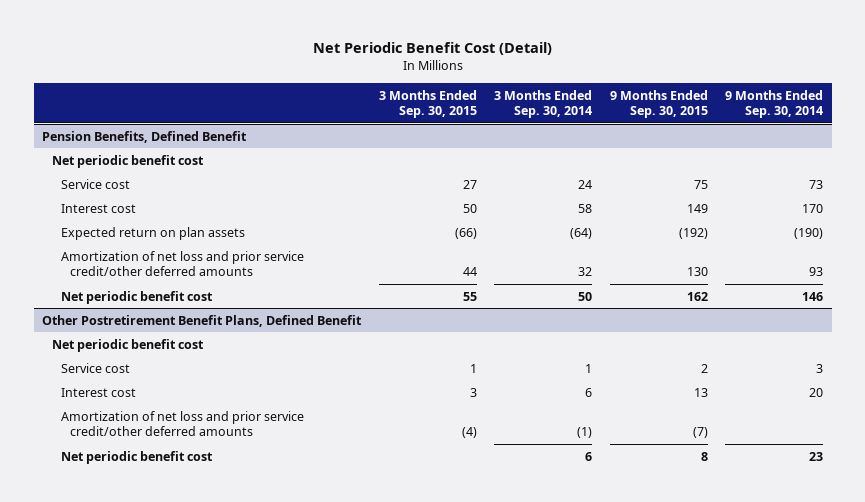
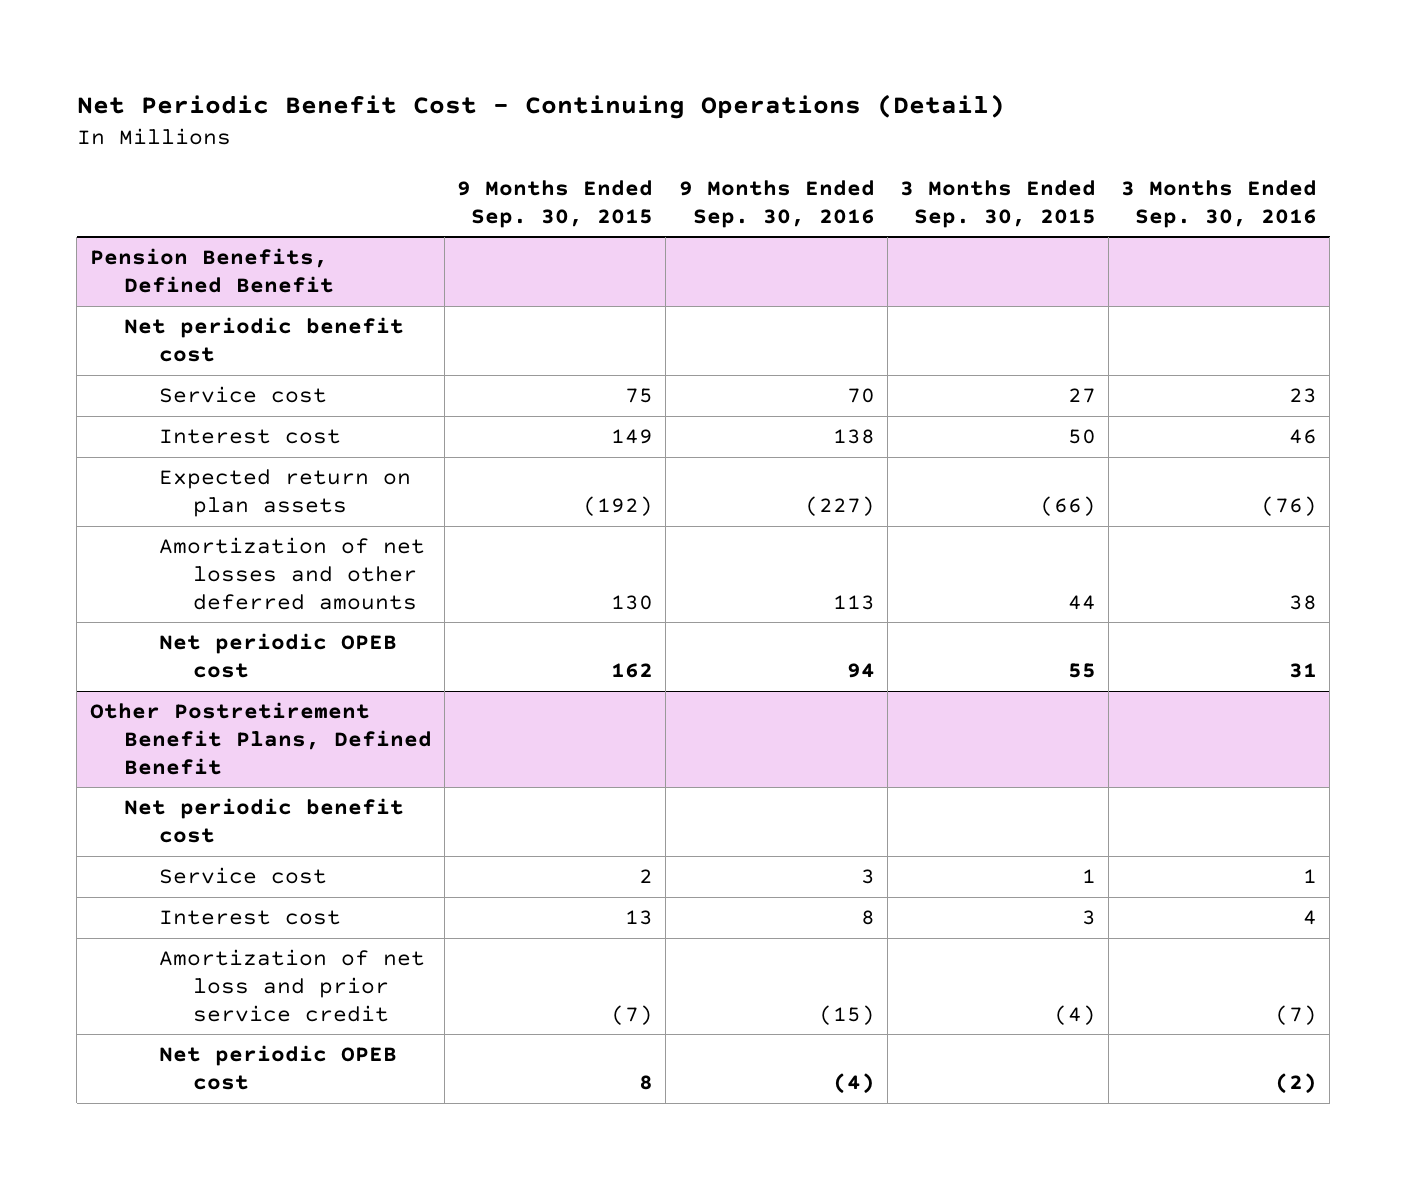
- Net Periodic Benefit Cost (Detail)
+ Net Periodic Benefit Cost - Continuing Operations (Detail)
- | 3 Months Ended Sep. 30, 2015 | 3 Months Ended Sep. 30, 2014 | 9 Months Ended Sep. 30, 2015 | 9 Months Ended Sep. 30, 2014
+ | 9 Months Ended Sep. 30, 2015 | 9 Months Ended Sep. 30, 2016 | 3 Months Ended Sep. 30, 2015 | 3 Months Ended Sep. 30, 2016
@ Pension Benefits, Defined Benefit
- Amortization of net loss and prior service credit/other deferred amounts | 44 | 32 | 130 | 93
- Net periodic benefit cost | 55 | 50 | 162 | 146
+ Amortization of net losses and other deferred amounts | 130 | 113 | 44 | 38
+ Net periodic OPEB cost | 162 | 94 | 55 | 31
@ Other Postretirement Benefit Plans, Defined Benefit
- Amortization of net loss and prior service credit/other deferred amounts | (4) | (1) | (7) |
- Net periodic benefit cost | | 6 | 8 | 23
+ Amortization of net loss and prior service credit | (7) | (15) | (4) | (7)
+ Net periodic OPEB cost | 8 | (4) | | (2)

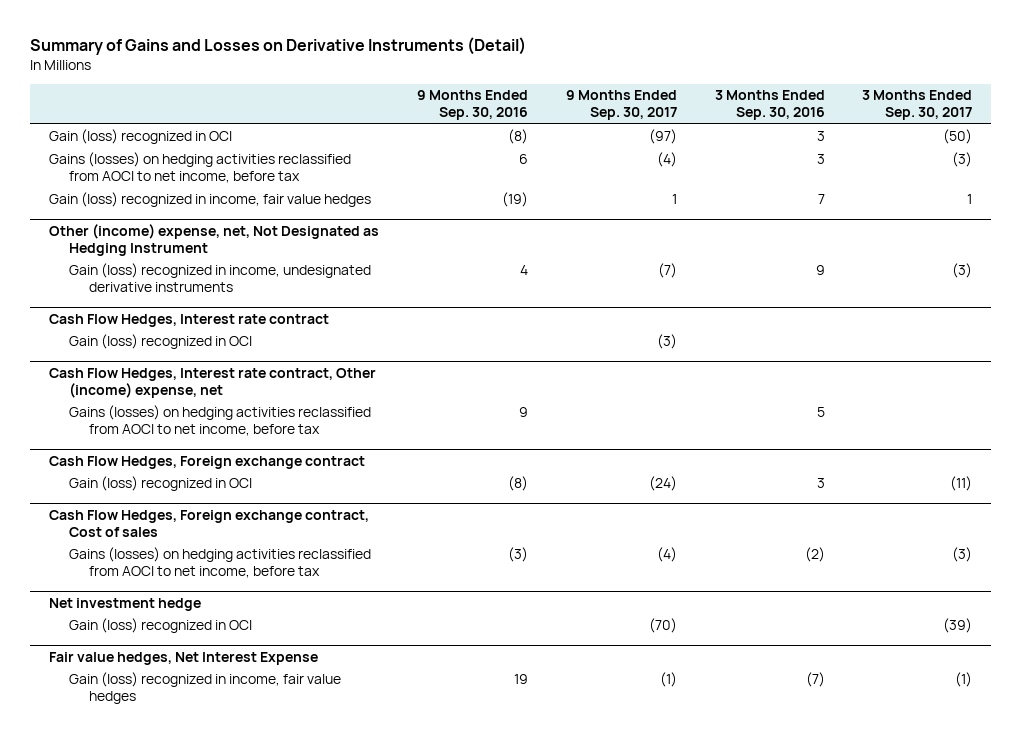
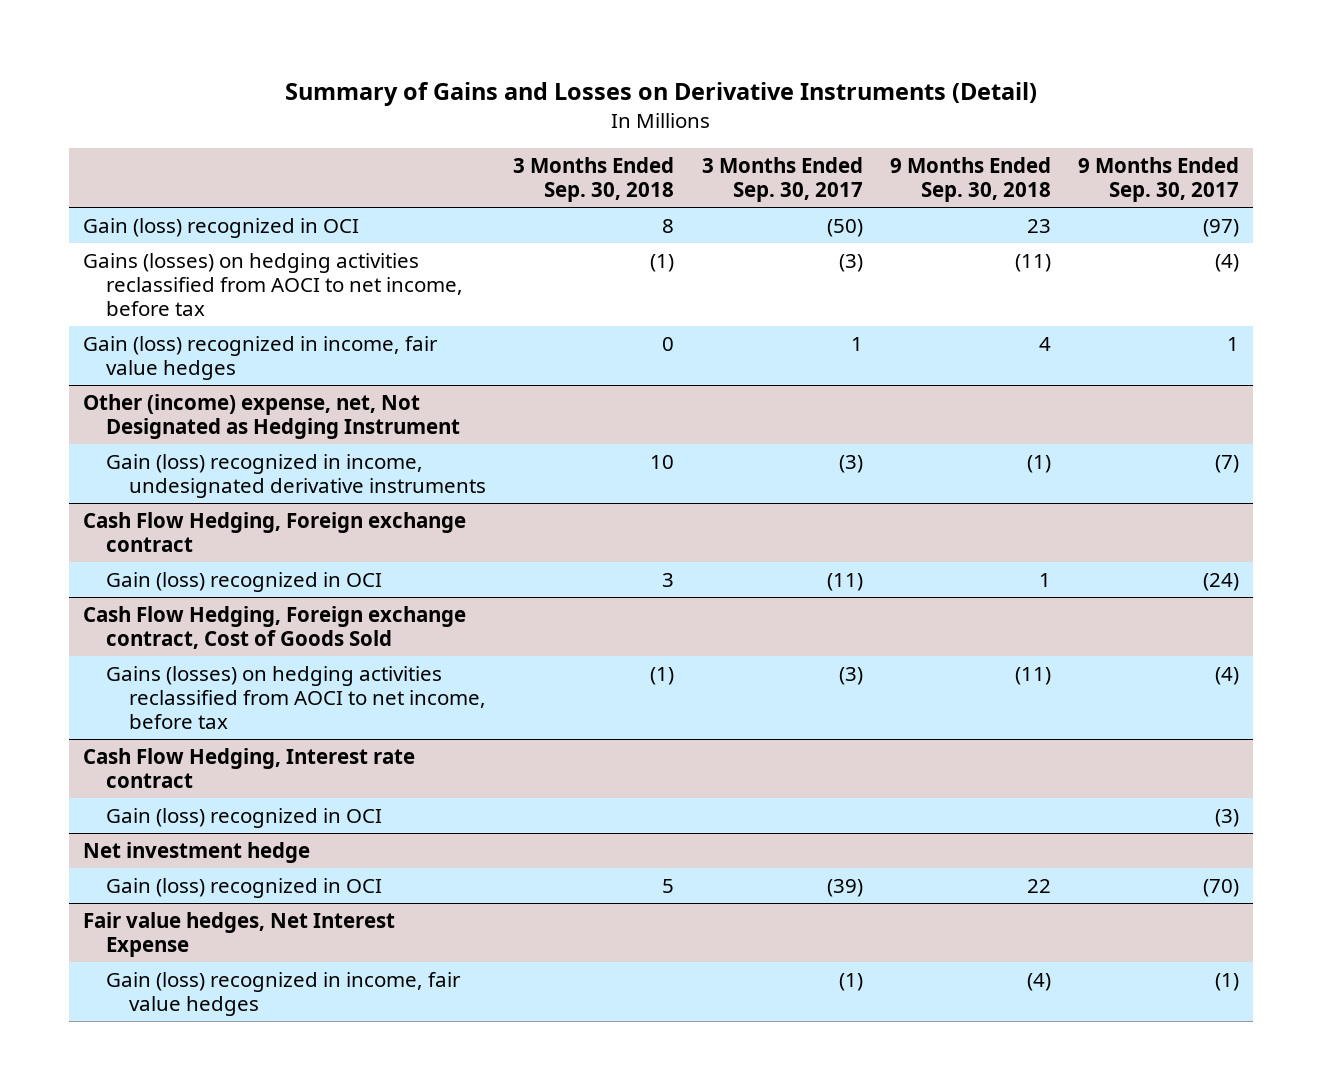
- | 9 Months Ended Sep. 30, 2016 | 9 Months Ended Sep. 30, 2017 | 3 Months Ended Sep. 30, 2016 | 3 Months Ended Sep. 30, 2017
+ | 3 Months Ended Sep. 30, 2018 | 3 Months Ended Sep. 30, 2017 | 9 Months Ended Sep. 30, 2018 | 9 Months Ended Sep. 30, 2017
- Cash Flow Hedges, Interest rate contract
- Gain (loss) recognized in OCI | | (3) | |
- Cash Flow Hedges, Interest rate contract, Other (income) expense, net
- Gains (losses) on hedging activities reclassified from AOCI to net income, before tax | 9 | | 5 |
- Cash Flow Hedges, Foreign exchange contract
+ Cash Flow Hedging, Foreign exchange contract
- Cash Flow Hedges, Foreign exchange contract, Cost of sales
+ Cash Flow Hedging, Foreign exchange contract, Cost of Goods Sold
+ Cash Flow Hedging, Interest rate contract
+ Gain (loss) recognized in OCI | | | | (3)

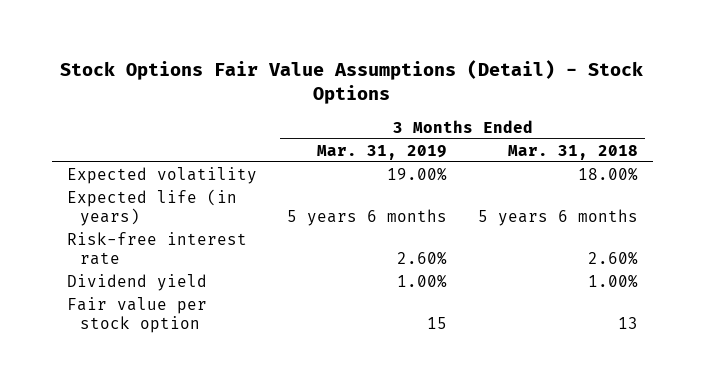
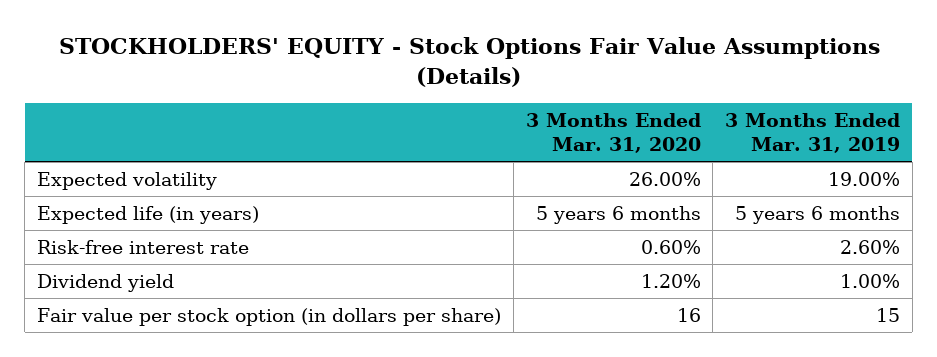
- Stock Options Fair Value Assumptions (Detail) - Stock Options
+ STOCKHOLDERS' EQUITY - Stock Options Fair Value Assumptions (Details)
- | 3 Months Ended Mar. 31, 2019 | 3 Months Ended Mar. 31, 2018
+ | 3 Months Ended Mar. 31, 2020 | 3 Months Ended Mar. 31, 2019
- Fair value per stock option | 15 | 13
+ Fair value per stock option (in dollars per share) | 16 | 15

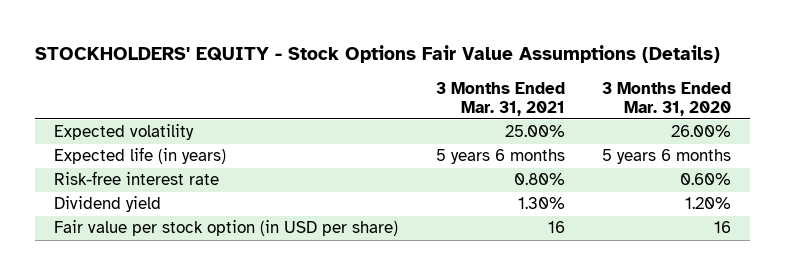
- | 3 Months Ended Mar. 31, 2020 | 3 Months Ended Mar. 31, 2019
+ | 3 Months Ended Mar. 31, 2021 | 3 Months Ended Mar. 31, 2020
- Fair value per stock option (in dollars per share) | 16 | 15
+ Fair value per stock option (in USD per share) | 16 | 16

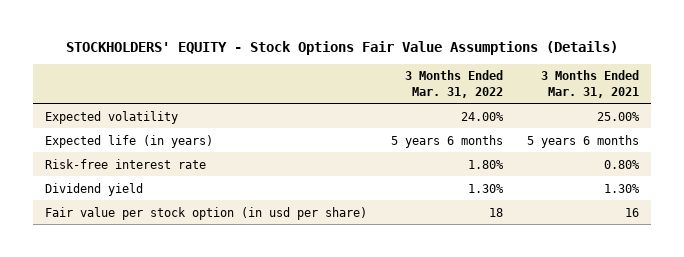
- | 3 Months Ended Mar. 31, 2021 | 3 Months Ended Mar. 31, 2020
+ | 3 Months Ended Mar. 31, 2022 | 3 Months Ended Mar. 31, 2021
- Fair value per stock option (in USD per share) | 16 | 16
+ Fair value per stock option (in usd per share) | 18 | 16

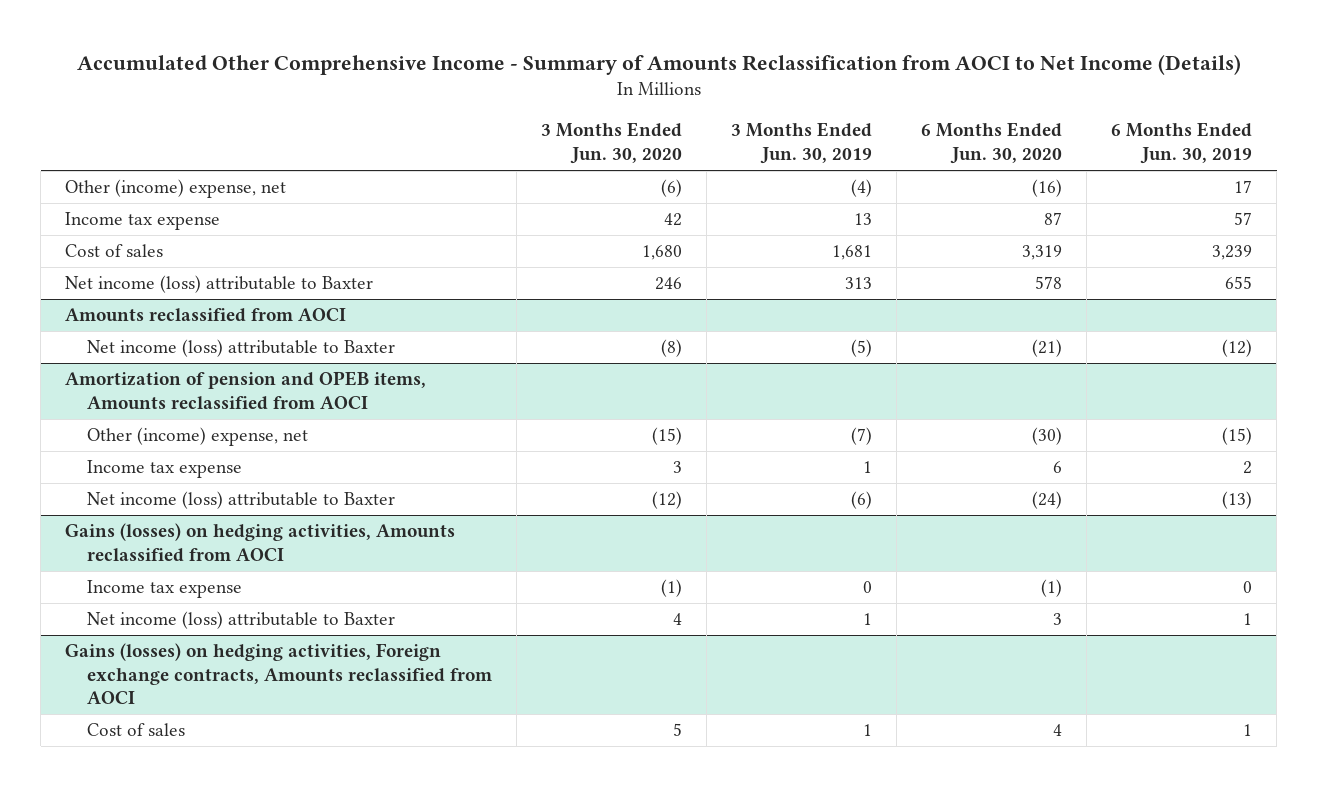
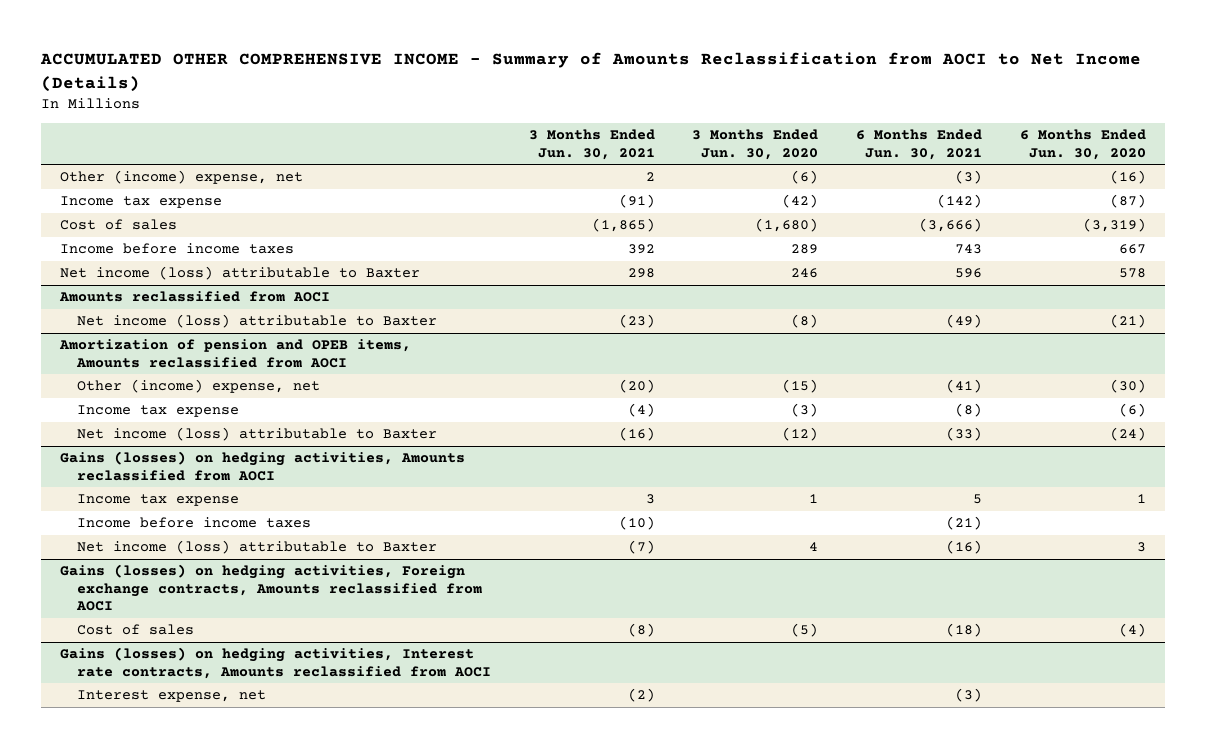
- Accumulated Other Comprehensive Income - Summary of Amounts Reclassification from AOCI to Net Income (Details)
+ ACCUMULATED OTHER COMPREHENSIVE INCOME - Summary of Amounts Reclassification from AOCI to Net Income (Details)
- | 3 Months Ended Jun. 30, 2020 | 3 Months Ended Jun. 30, 2019 | 6 Months Ended Jun. 30, 2020 | 6 Months Ended Jun. 30, 2019
+ | 3 Months Ended Jun. 30, 2021 | 3 Months Ended Jun. 30, 2020 | 6 Months Ended Jun. 30, 2021 | 6 Months Ended Jun. 30, 2020
- Income tax expense | 42 | 13 | 87 | 57
- Cost of sales | 1,680 | 1,681 | 3,319 | 3,239
+ Income tax expense | (91) | (42) | (142) | (87)
+ Cost of sales | (1,865) | (1,680) | (3,666) | (3,319)
+ Income before income taxes | 392 | 289 | 743 | 667
@ Amortization of pension and OPEB items, Amounts reclassified from AOCI
- Income tax expense | 3 | 1 | 6 | 2
+ Income tax expense | (4) | (3) | (8) | (6)
@ Gains (losses) on hedging activities, Amounts reclassified from AOCI
- Income tax expense | (1) | 0 | (1) | 0
+ Income tax expense | 3 | 1 | 5 | 1
+ Income before income taxes | (10) | | (21) |
@ Gains (losses) on hedging activities, Foreign exchange contracts, Amounts reclassified from AOCI
- Cost of sales | 5 | 1 | 4 | 1
+ Cost of sales | (8) | (5) | (18) | (4)
+ Gains (losses) on hedging activities, Interest rate contracts, Amounts reclassified from AOCI
+ Interest expense, net | (2) | | (3) |

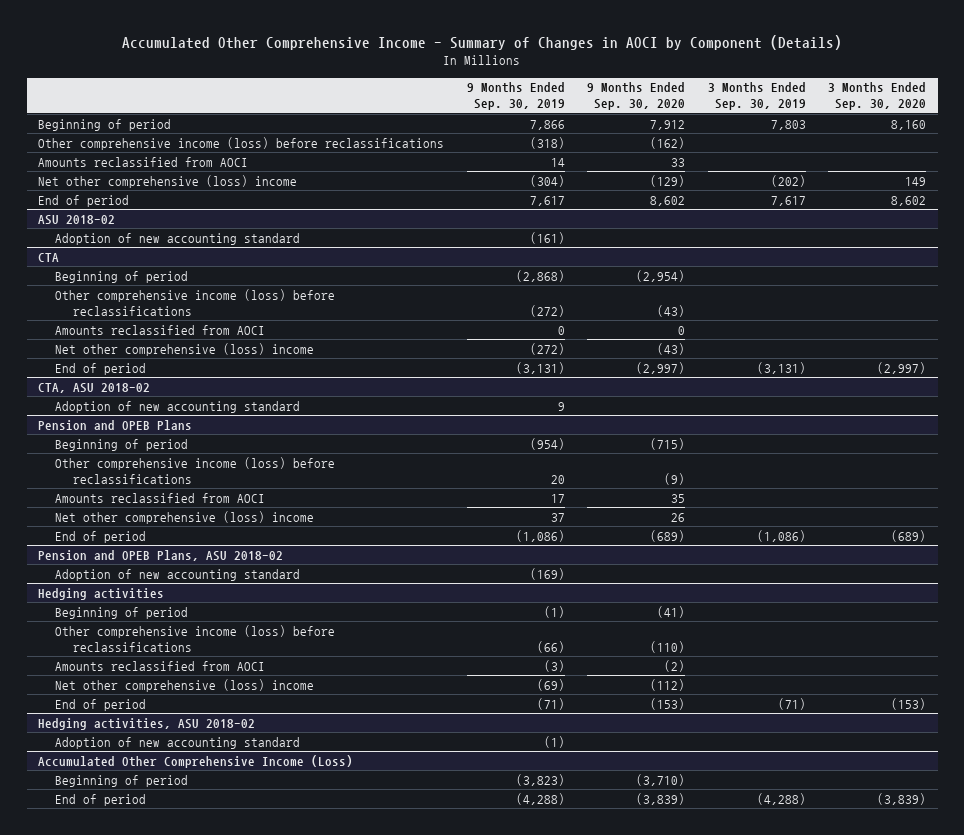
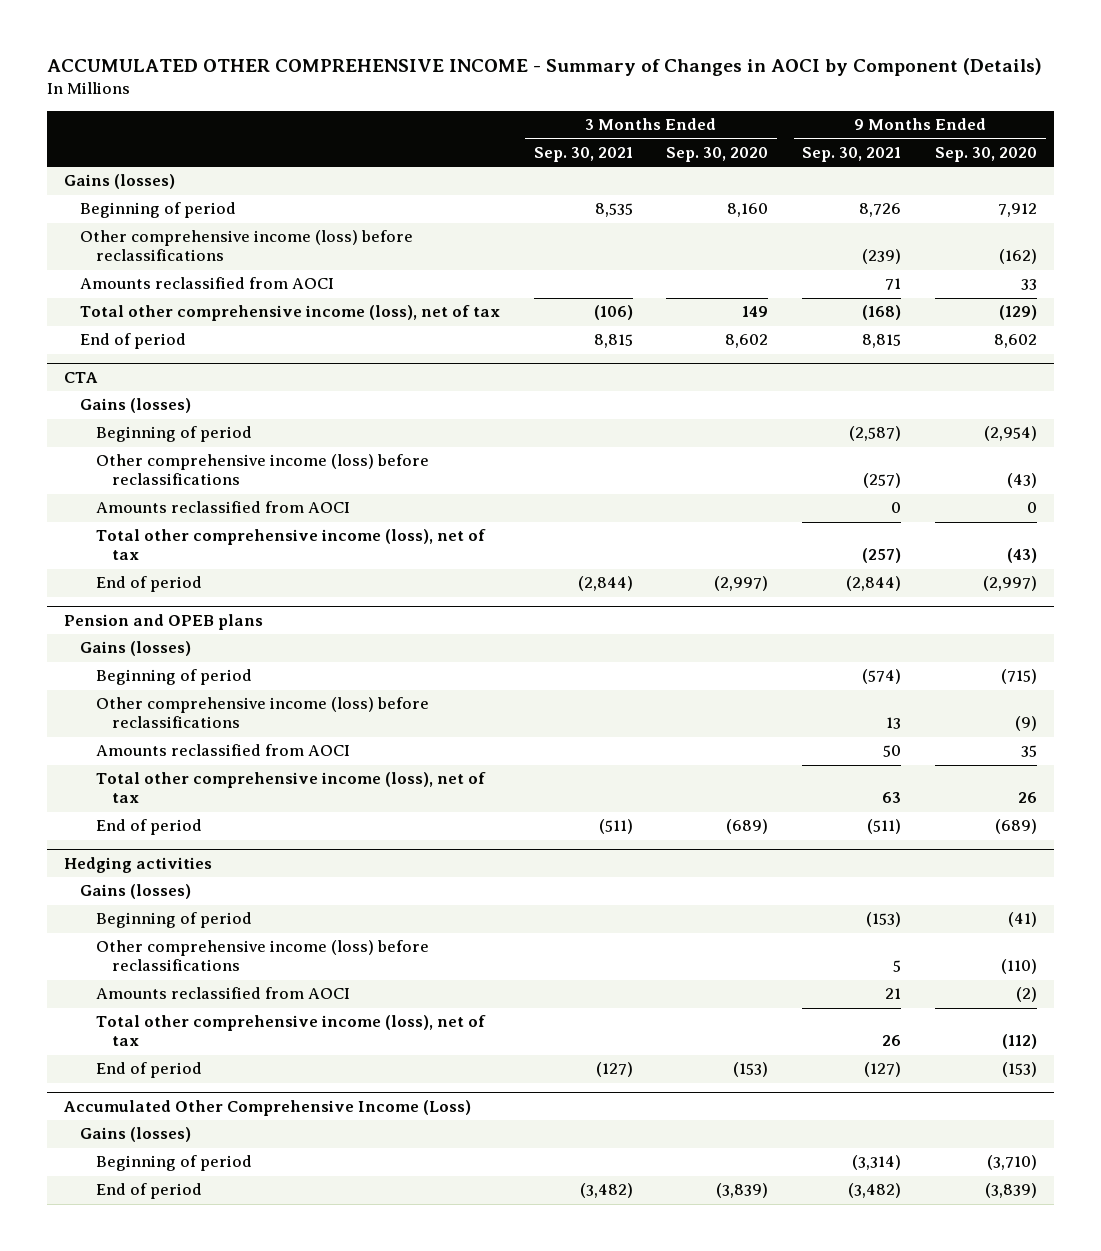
- Accumulated Other Comprehensive Income - Summary of Changes in AOCI by Component (Details)
+ ACCUMULATED OTHER COMPREHENSIVE INCOME - Summary of Changes in AOCI by Component (Details)
- | 9 Months Ended Sep. 30, 2019 | 9 Months Ended Sep. 30, 2020 | 3 Months Ended Sep. 30, 2019 | 3 Months Ended Sep. 30, 2020
+ | 3 Months Ended Sep. 30, 2021 | 3 Months Ended Sep. 30, 2020 | 9 Months Ended Sep. 30, 2021 | 9 Months Ended Sep. 30, 2020
+ Gains (losses)
- Net other comprehensive (loss) income | (304) | (129) | (202) | 149
+ Total other comprehensive income (loss), net of tax | (106) | 149 | (168) | (129)
- ASU 2018-02
- Adoption of new accounting standard | (161) | | |
@ CTA
+ Gains (losses)
- Net other comprehensive (loss) income | (272) | (43) | |
+ Total other comprehensive income (loss), net of tax | | | (257) | (43)
- CTA, ASU 2018-02
- Adoption of new accounting standard | 9 | | |
- Pension and OPEB Plans
+ Pension and OPEB plans
+ Gains (losses)
- Net other comprehensive (loss) income | 37 | 26 | |
+ Total other comprehensive income (loss), net of tax | | | 63 | 26
- Pension and OPEB Plans, ASU 2018-02
- Adoption of new accounting standard | (169) | | |
@ Hedging activities
+ Gains (losses)
- Net other comprehensive (loss) income | (69) | (112) | |
+ Total other comprehensive income (loss), net of tax | | | 26 | (112)
- Hedging activities, ASU 2018-02
- Adoption of new accounting standard | (1) | | |
@ Accumulated Other Comprehensive Income (Loss)
+ Gains (losses)

